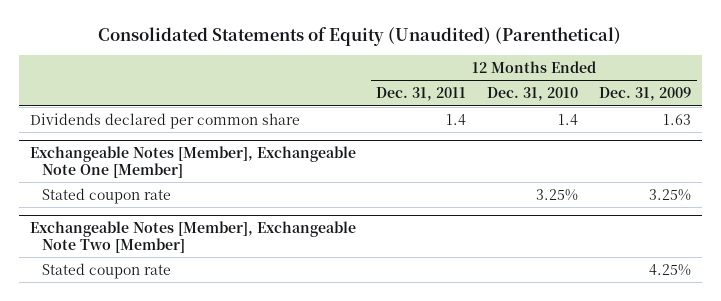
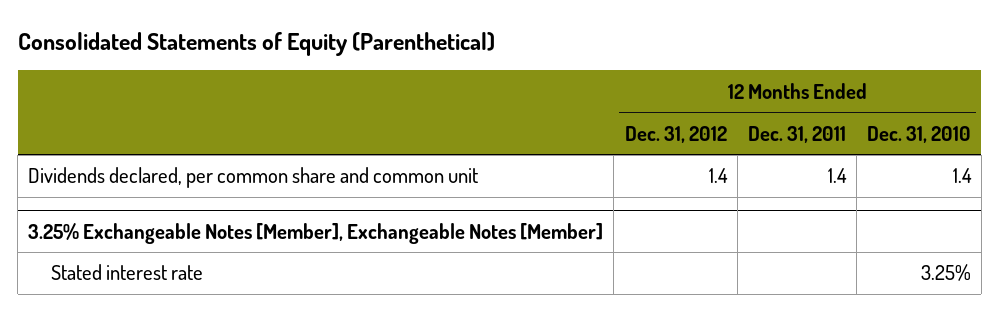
- Consolidated Statements of Equity (Unaudited) (Parenthetical)
+ Consolidated Statements of Equity (Parenthetical)
- | 12 Months Ended Dec. 31, 2011 | 12 Months Ended Dec. 31, 2010 | 12 Months Ended Dec. 31, 2009
+ | 12 Months Ended Dec. 31, 2012 | 12 Months Ended Dec. 31, 2011 | 12 Months Ended Dec. 31, 2010
- Dividends declared per common share | 1.4 | 1.4 | 1.63
- Exchangeable Notes [Member], Exchangeable Note One [Member]
- Stated coupon rate | | 3.25% | 3.25%
- Exchangeable Notes [Member], Exchangeable Note Two [Member]
- Stated coupon rate | | | 4.25%
+ Dividends declared, per common share and common unit | 1.4 | 1.4 | 1.4
+ 3.25% Exchangeable Notes [Member], Exchangeable Notes [Member]
+ Stated interest rate | | | 3.25%

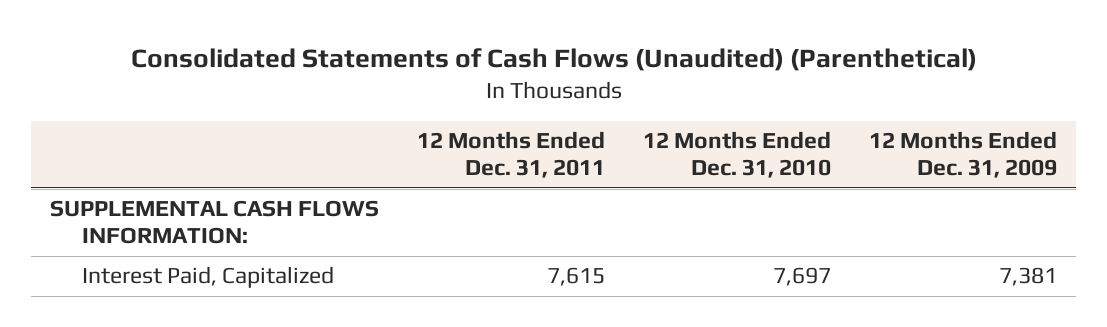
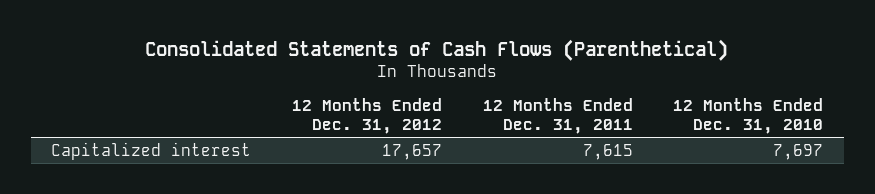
- Consolidated Statements of Cash Flows (Unaudited) (Parenthetical)
+ Consolidated Statements of Cash Flows (Parenthetical)
- | 12 Months Ended Dec. 31, 2011 | 12 Months Ended Dec. 31, 2010 | 12 Months Ended Dec. 31, 2009
+ | 12 Months Ended Dec. 31, 2012 | 12 Months Ended Dec. 31, 2011 | 12 Months Ended Dec. 31, 2010
- SUPPLEMENTAL CASH FLOWS INFORMATION:
- Interest Paid, Capitalized | 7,615 | 7,697 | 7,381
+ Capitalized interest | 17,657 | 7,615 | 7,697

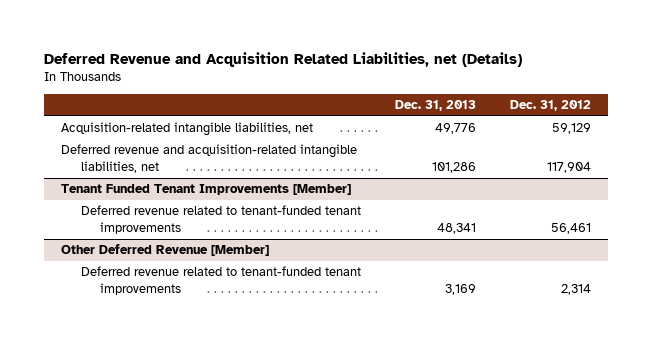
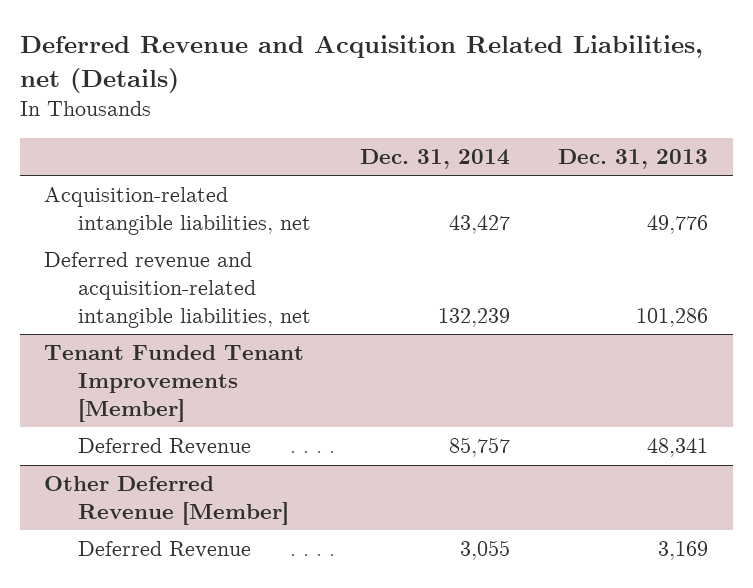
- | Dec. 31, 2013 | Dec. 31, 2012
+ | Dec. 31, 2014 | Dec. 31, 2013
@ Tenant Funded Tenant Improvements [Member]
- Deferred revenue related to tenant-funded tenant improvements | 48,341 | 56,461
+ Deferred Revenue | 85,757 | 48,341
@ Other Deferred Revenue [Member]
- Deferred revenue related to tenant-funded tenant improvements | 3,169 | 2,314
+ Deferred Revenue | 3,055 | 3,169

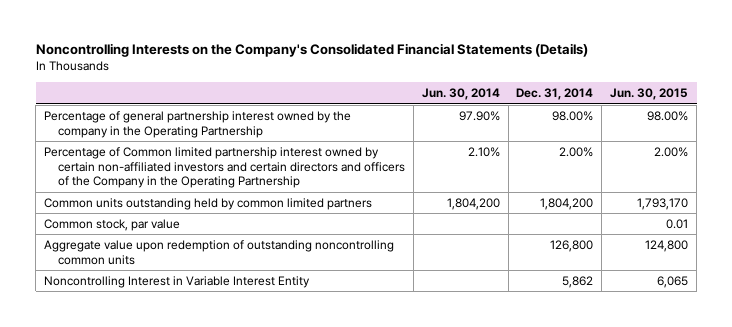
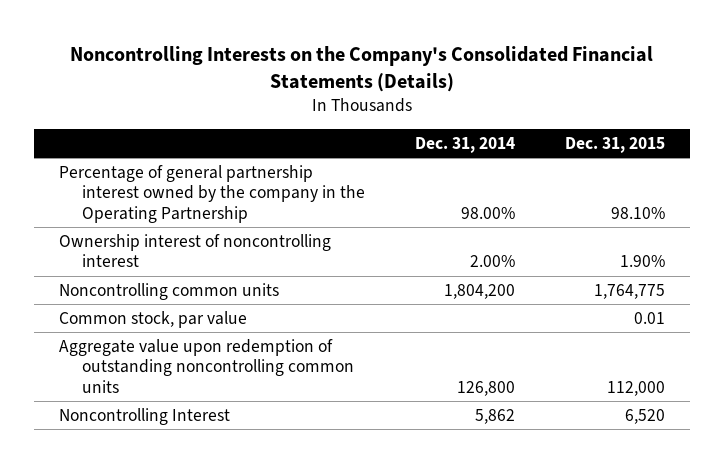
- | Jun. 30, 2014 | Dec. 31, 2014 | Jun. 30, 2015
+ | Dec. 31, 2014 | Dec. 31, 2015
- Percentage of Common limited partnership interest owned by certain non-affiliated investors and certain directors and officers of the Company in the Operating Partnership | 2.10% | 2.00% | 2.00%
- Common units outstanding held by common limited partners | 1,804,200 | 1,804,200 | 1,793,170
+ Ownership interest of noncontrolling interest | 2.00% | 1.90%
+ Noncontrolling common units | 1,804,200 | 1,764,775
- Noncontrolling Interest in Variable Interest Entity | | 5,862 | 6,065
+ Noncontrolling Interest | 5,862 | 6,520

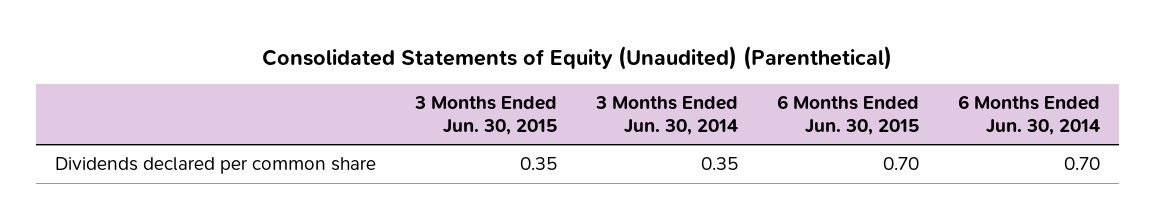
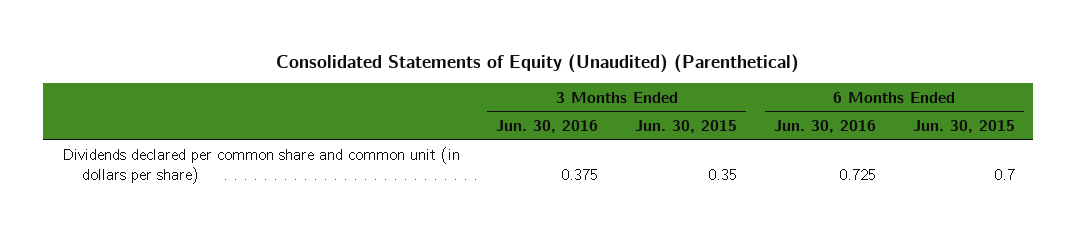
- | 3 Months Ended Jun. 30, 2015 | 3 Months Ended Jun. 30, 2014 | 6 Months Ended Jun. 30, 2015 | 6 Months Ended Jun. 30, 2014
+ | 3 Months Ended Jun. 30, 2016 | 3 Months Ended Jun. 30, 2015 | 6 Months Ended Jun. 30, 2016 | 6 Months Ended Jun. 30, 2015
- Dividends declared per common share | 0.35 | 0.35 | 0.70 | 0.70
+ Dividends declared per common share and common unit (in dollars per share) | 0.375 | 0.35 | 0.725 | 0.7

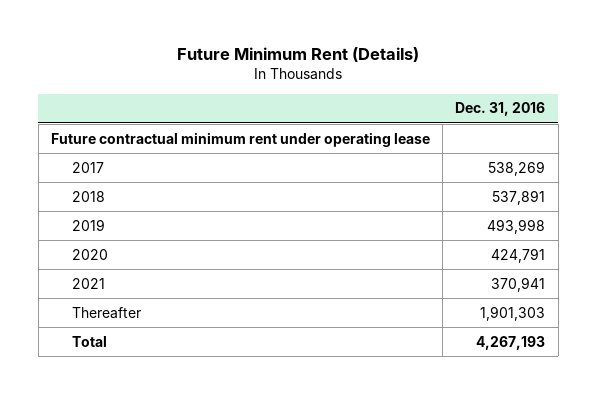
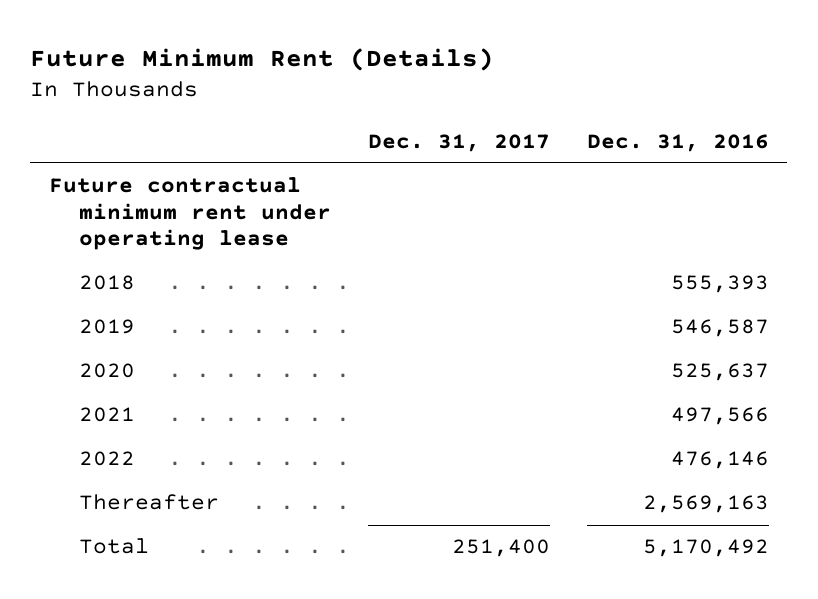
- | Dec. 31, 2016
+ | Dec. 31, 2017 | Dec. 31, 2016
- 2017 | 538,269
- 2018 | 537,891
- 2019 | 493,998
- 2020 | 424,791
- 2021 | 370,941
- Thereafter | 1,901,303
- Total | 4,267,193
+ 2018 | | 555,393
+ 2019 | | 546,587
+ 2020 | | 525,637
+ 2021 | | 497,566
+ 2022 | | 476,146
+ Thereafter | | 2,569,163
+ Total | 251,400 | 5,170,492

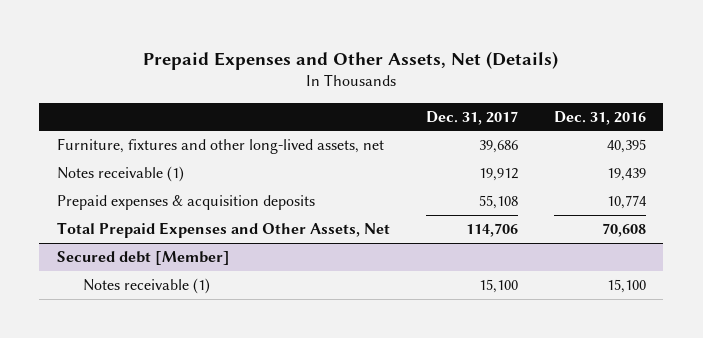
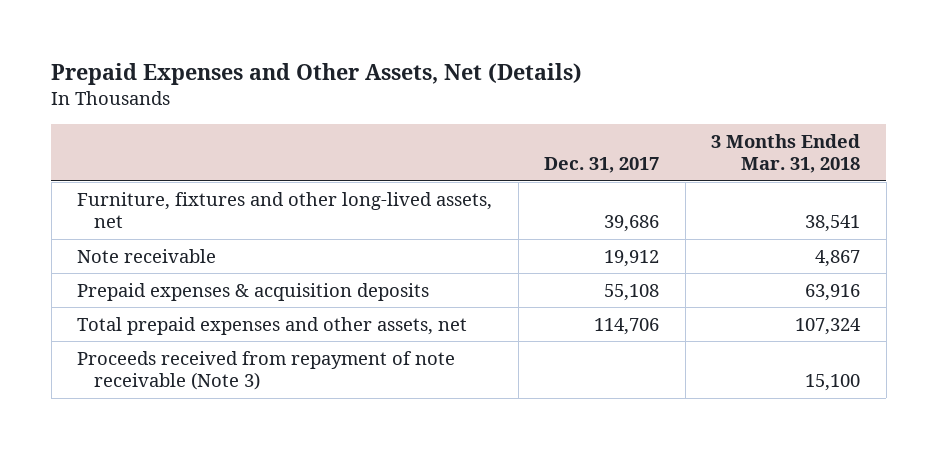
- | Dec. 31, 2017 | Dec. 31, 2016
+ | Dec. 31, 2017 | 3 Months Ended Mar. 31, 2018
- Notes receivable (1) | 19,912 | 19,439
+ Note receivable | 19,912 | 4,867
- Total Prepaid Expenses and Other Assets, Net | 114,706 | 70,608
- Secured debt [Member]
- Notes receivable (1) | 15,100 | 15,100
+ Total prepaid expenses and other assets, net | 114,706 | 107,324
+ Proceeds received from repayment of note receivable (Note 3) | | 15,100

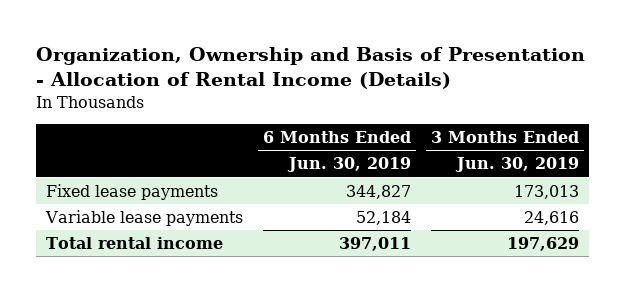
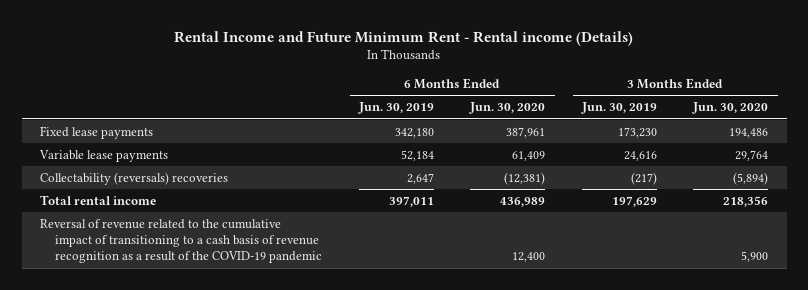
- Organization, Ownership and Basis of Presentation - Allocation of Rental Income (Details)
+ Rental Income and Future Minimum Rent - Rental income (Details)
- | 6 Months Ended Jun. 30, 2019 | 3 Months Ended Jun. 30, 2019
+ | 6 Months Ended Jun. 30, 2019 | 6 Months Ended Jun. 30, 2020 | 3 Months Ended Jun. 30, 2019 | 3 Months Ended Jun. 30, 2020
- Fixed lease payments | 344,827 | 173,013
+ Fixed lease payments | 342,180 | 387,961 | 173,230 | 194,486
+ Collectability (reversals) recoveries | 2,647 | (12,381) | (217) | (5,894)
+ Reversal of revenue related to the cumulative impact of transitioning to a cash basis of revenue recognition as a result of the COVID-19 pandemic | | 12,400 | | 5,900

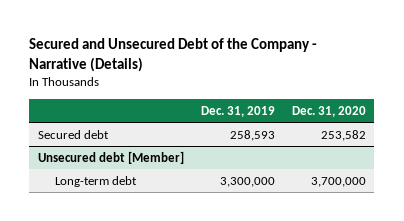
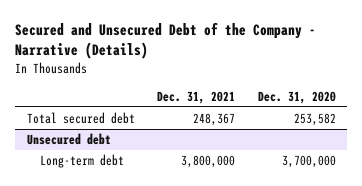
- | Dec. 31, 2019 | Dec. 31, 2020
+ | Dec. 31, 2021 | Dec. 31, 2020
- Secured debt | 258,593 | 253,582
- Unsecured debt [Member]
+ Total secured debt | 248,367 | 253,582
+ Unsecured debt

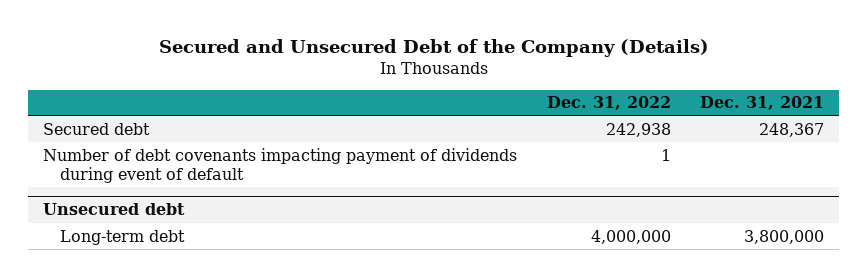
- Secured and Unsecured Debt of the Company - Narrative (Details)
+ Secured and Unsecured Debt of the Company (Details)
- | Dec. 31, 2021 | Dec. 31, 2020
+ | Dec. 31, 2022 | Dec. 31, 2021
- Total secured debt | 248,367 | 253,582
+ Secured debt | 242,938 | 248,367
+ Number of debt covenants impacting payment of dividends during event of default | 1 |

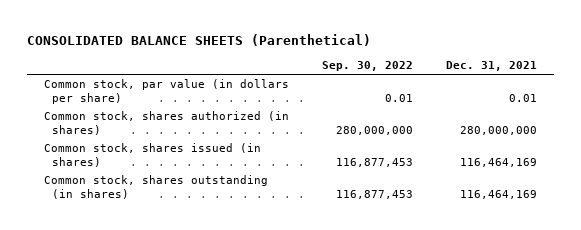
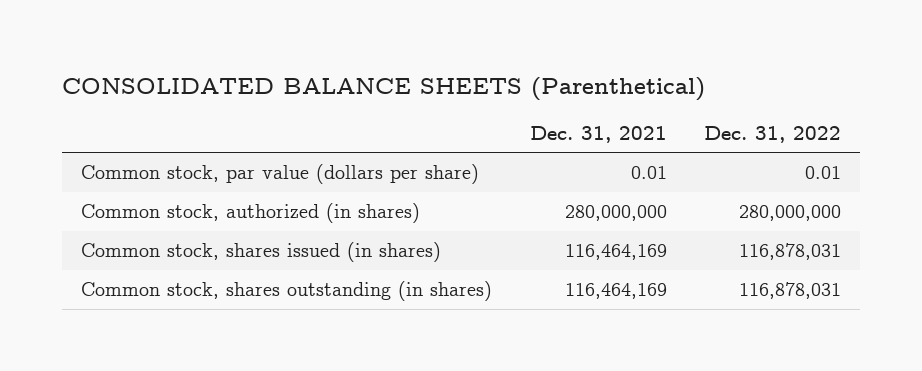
- | Sep. 30, 2022 | Dec. 31, 2021
+ | Dec. 31, 2021 | Dec. 31, 2022
- Common stock, par value (in dollars per share) | 0.01 | 0.01
- Common stock, shares authorized (in shares) | 280,000,000 | 280,000,000
+ Common stock, par value (dollars per share) | 0.01 | 0.01
+ Common stock, authorized (in shares) | 280,000,000 | 280,000,000

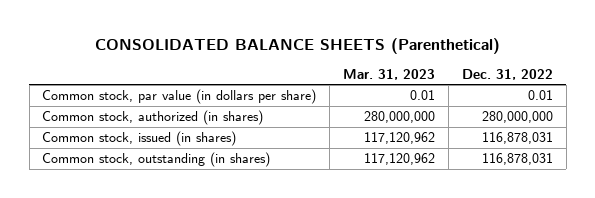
- | Dec. 31, 2021 | Dec. 31, 2022
+ | Mar. 31, 2023 | Dec. 31, 2022
- Common stock, par value (dollars per share) | 0.01 | 0.01
+ Common stock, par value (in dollars per share) | 0.01 | 0.01
- Common stock, shares issued (in shares) | 116,464,169 | 116,878,031
- Common stock, shares outstanding (in shares) | 116,464,169 | 116,878,031
+ Common stock, issued (in shares) | 117,120,962 | 116,878,031
+ Common stock, outstanding (in shares) | 117,120,962 | 116,878,031

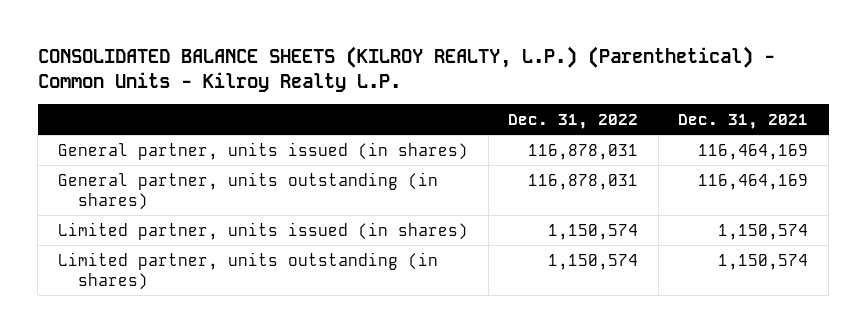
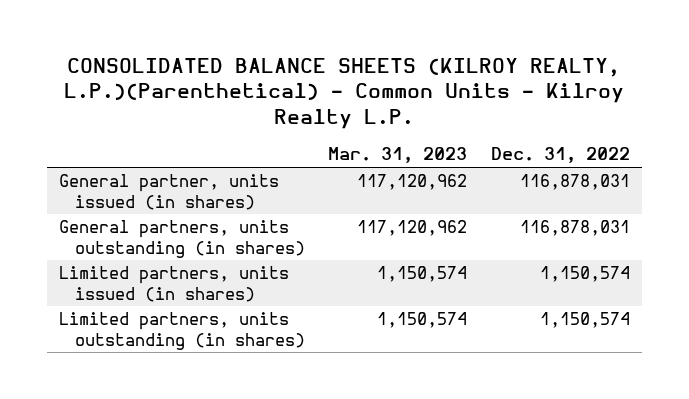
- CONSOLIDATED BALANCE SHEETS (KILROY REALTY, L.P.) (Parenthetical) - Common Units - Kilroy Realty L.P.
+ CONSOLIDATED BALANCE SHEETS (KILROY REALTY, L.P.)(Parenthetical) - Common Units - Kilroy Realty L.P.
- | Dec. 31, 2022 | Dec. 31, 2021
+ | Mar. 31, 2023 | Dec. 31, 2022
- General partner, units outstanding (in shares) | 116,878,031 | 116,464,169
- Limited partner, units issued (in shares) | 1,150,574 | 1,150,574
- Limited partner, units outstanding (in shares) | 1,150,574 | 1,150,574
+ General partners, units outstanding (in shares) | 117,120,962 | 116,878,031
+ Limited partners, units issued (in shares) | 1,150,574 | 1,150,574
+ Limited partners, units outstanding (in shares) | 1,150,574 | 1,150,574

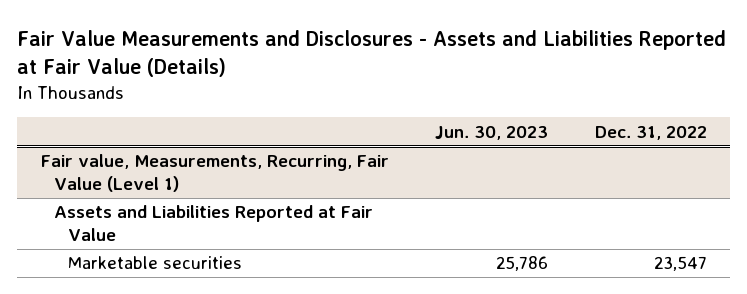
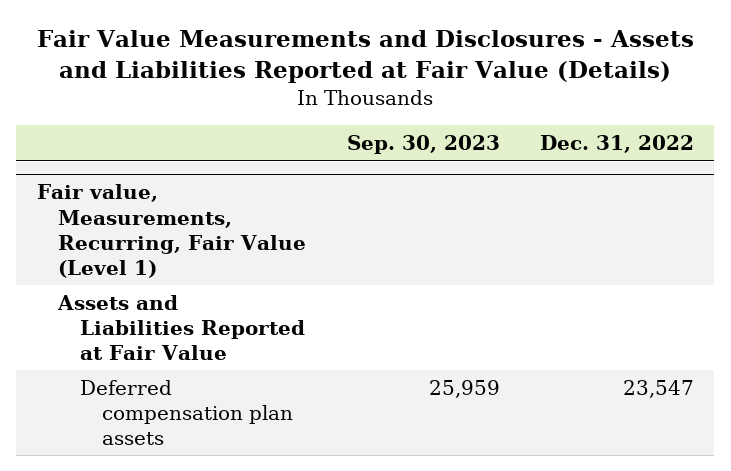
- | Jun. 30, 2023 | Dec. 31, 2022
+ | Sep. 30, 2023 | Dec. 31, 2022
@ Fair value, Measurements, Recurring, Fair Value (Level 1)
- Marketable securities | 25,786 | 23,547
+ Deferred compensation plan assets | 25,959 | 23,547

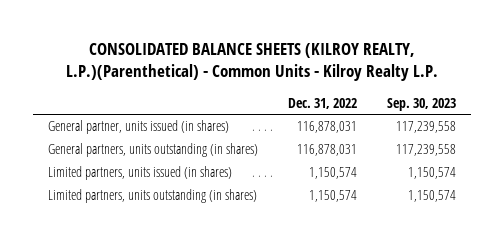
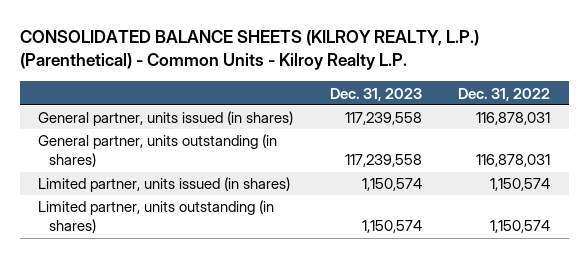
- CONSOLIDATED BALANCE SHEETS (KILROY REALTY, L.P.)(Parenthetical) - Common Units - Kilroy Realty L.P.
+ CONSOLIDATED BALANCE SHEETS (KILROY REALTY, L.P.) (Parenthetical) - Common Units - Kilroy Realty L.P.
- | Dec. 31, 2022 | Sep. 30, 2023
+ | Dec. 31, 2023 | Dec. 31, 2022
- General partners, units outstanding (in shares) | 116,878,031 | 117,239,558
- Limited partners, units issued (in shares) | 1,150,574 | 1,150,574
- Limited partners, units outstanding (in shares) | 1,150,574 | 1,150,574
+ General partner, units outstanding (in shares) | 117,239,558 | 116,878,031
+ Limited partner, units issued (in shares) | 1,150,574 | 1,150,574
+ Limited partner, units outstanding (in shares) | 1,150,574 | 1,150,574

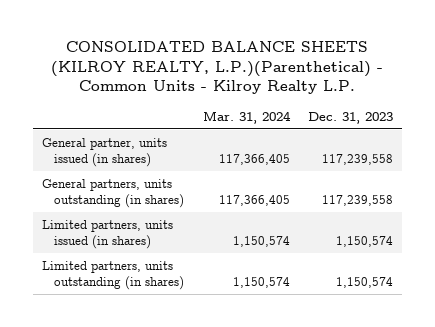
- CONSOLIDATED BALANCE SHEETS (KILROY REALTY, L.P.) (Parenthetical) - Common Units - Kilroy Realty L.P.
+ CONSOLIDATED BALANCE SHEETS (KILROY REALTY, L.P.)(Parenthetical) - Common Units - Kilroy Realty L.P.
- | Dec. 31, 2023 | Dec. 31, 2022
+ | Mar. 31, 2024 | Dec. 31, 2023
- General partner, units outstanding (in shares) | 117,239,558 | 116,878,031
- Limited partner, units issued (in shares) | 1,150,574 | 1,150,574
- Limited partner, units outstanding (in shares) | 1,150,574 | 1,150,574
+ General partners, units outstanding (in shares) | 117,366,405 | 117,239,558
+ Limited partners, units issued (in shares) | 1,150,574 | 1,150,574
+ Limited partners, units outstanding (in shares) | 1,150,574 | 1,150,574

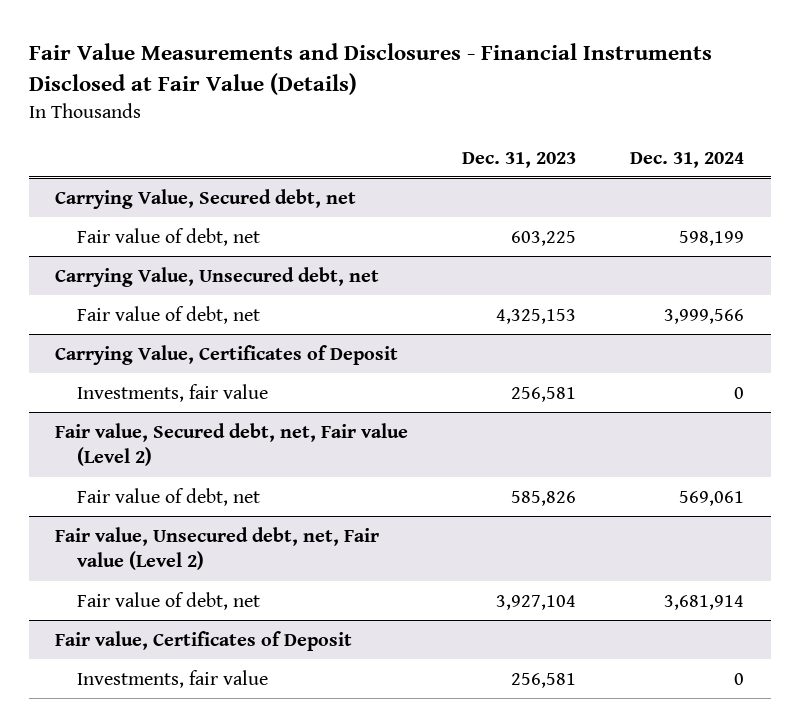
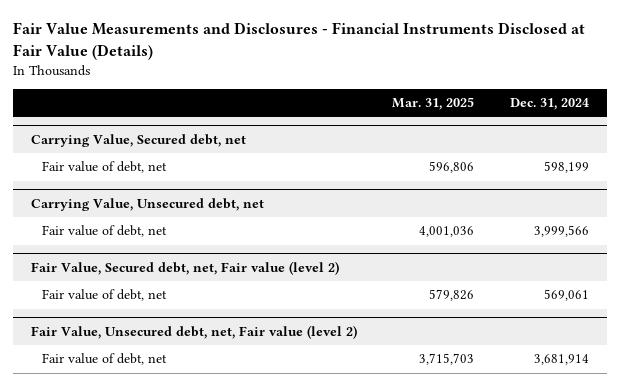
- | Dec. 31, 2023 | Dec. 31, 2024
+ | Mar. 31, 2025 | Dec. 31, 2024
- Carrying Value, Certificates of Deposit
- Investments, fair value | 256,581 | 0
- Fair value, Secured debt, net, Fair value (Level 2)
+ Fair Value, Secured debt, net, Fair value (level 2)
- Fair value, Unsecured debt, net, Fair value (Level 2)
+ Fair Value, Unsecured debt, net, Fair value (level 2)
- Fair value, Certificates of Deposit
- Investments, fair value | 256,581 | 0

